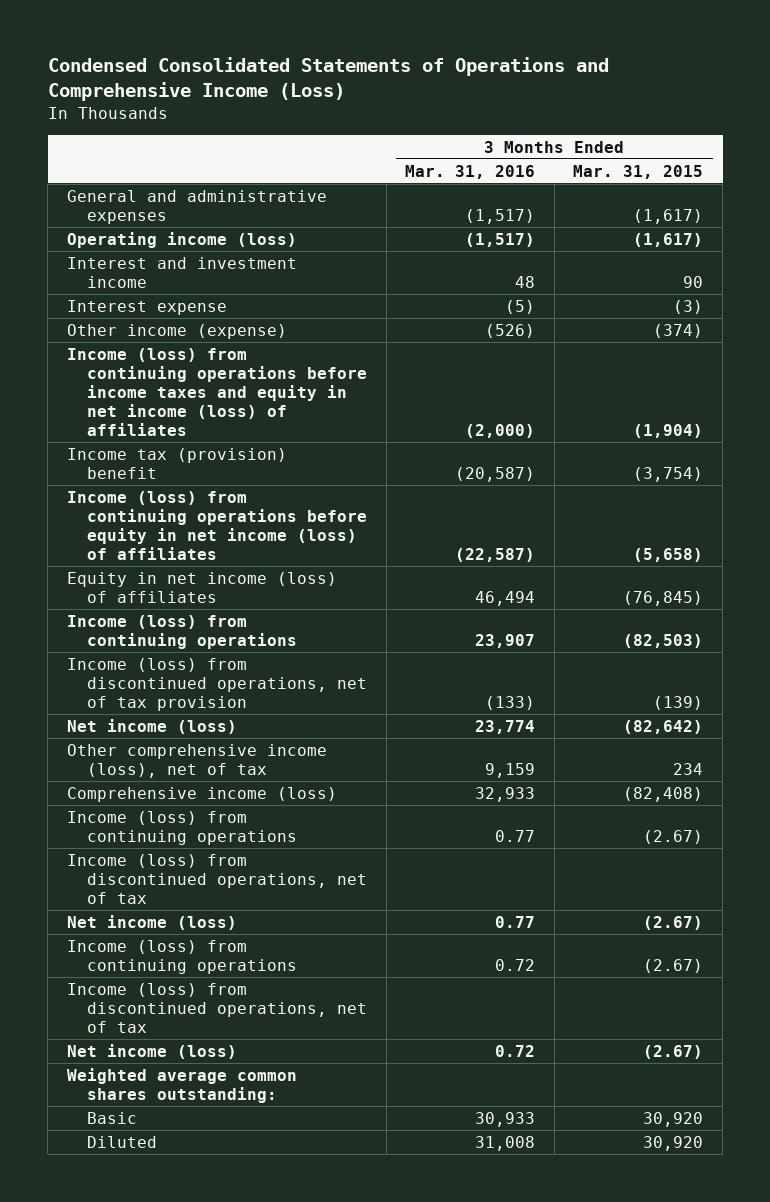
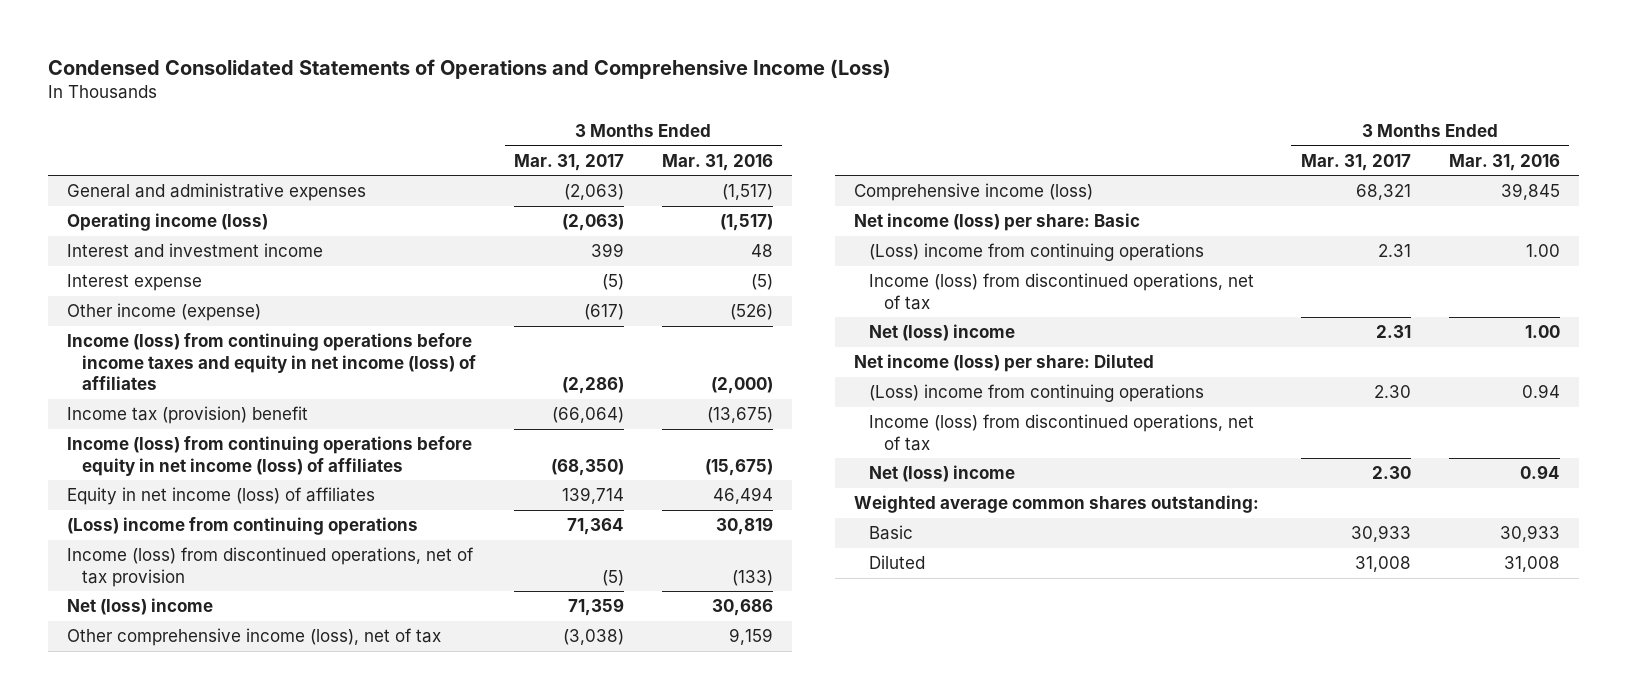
- | 3 Months Ended Mar. 31, 2016 | 3 Months Ended Mar. 31, 2015
+ | 3 Months Ended Mar. 31, 2017 | 3 Months Ended Mar. 31, 2016
- Income tax (provision) benefit | (20,587) | (3,754)
- Income (loss) from continuing operations before equity in net income (loss) of affiliates | (22,587) | (5,658)
+ Income tax (provision) benefit | (66,064) | (13,675)
+ Income (loss) from continuing operations before equity in net income (loss) of affiliates | (68,350) | (15,675)
- Income (loss) from continuing operations | 23,907 | (82,503)
+ (Loss) income from continuing operations | 71,364 | 30,819
- Net income (loss) | 23,774 | (82,642)
+ Net (loss) income | 71,359 | 30,686
- Comprehensive income (loss) | 32,933 | (82,408)
- Income (loss) from continuing operations | 0.77 | (2.67)
+ Comprehensive income (loss) | 68,321 | 39,845
+ Net income (loss) per share: Basic
+ (Loss) income from continuing operations | 2.31 | 1.00
- Net income (loss) | 0.77 | (2.67)
- Income (loss) from continuing operations | 0.72 | (2.67)
+ Net (loss) income | 2.31 | 1.00
+ Net income (loss) per share: Diluted
+ (Loss) income from continuing operations | 2.30 | 0.94
- Net income (loss) | 0.72 | (2.67)
+ Net (loss) income | 2.30 | 0.94

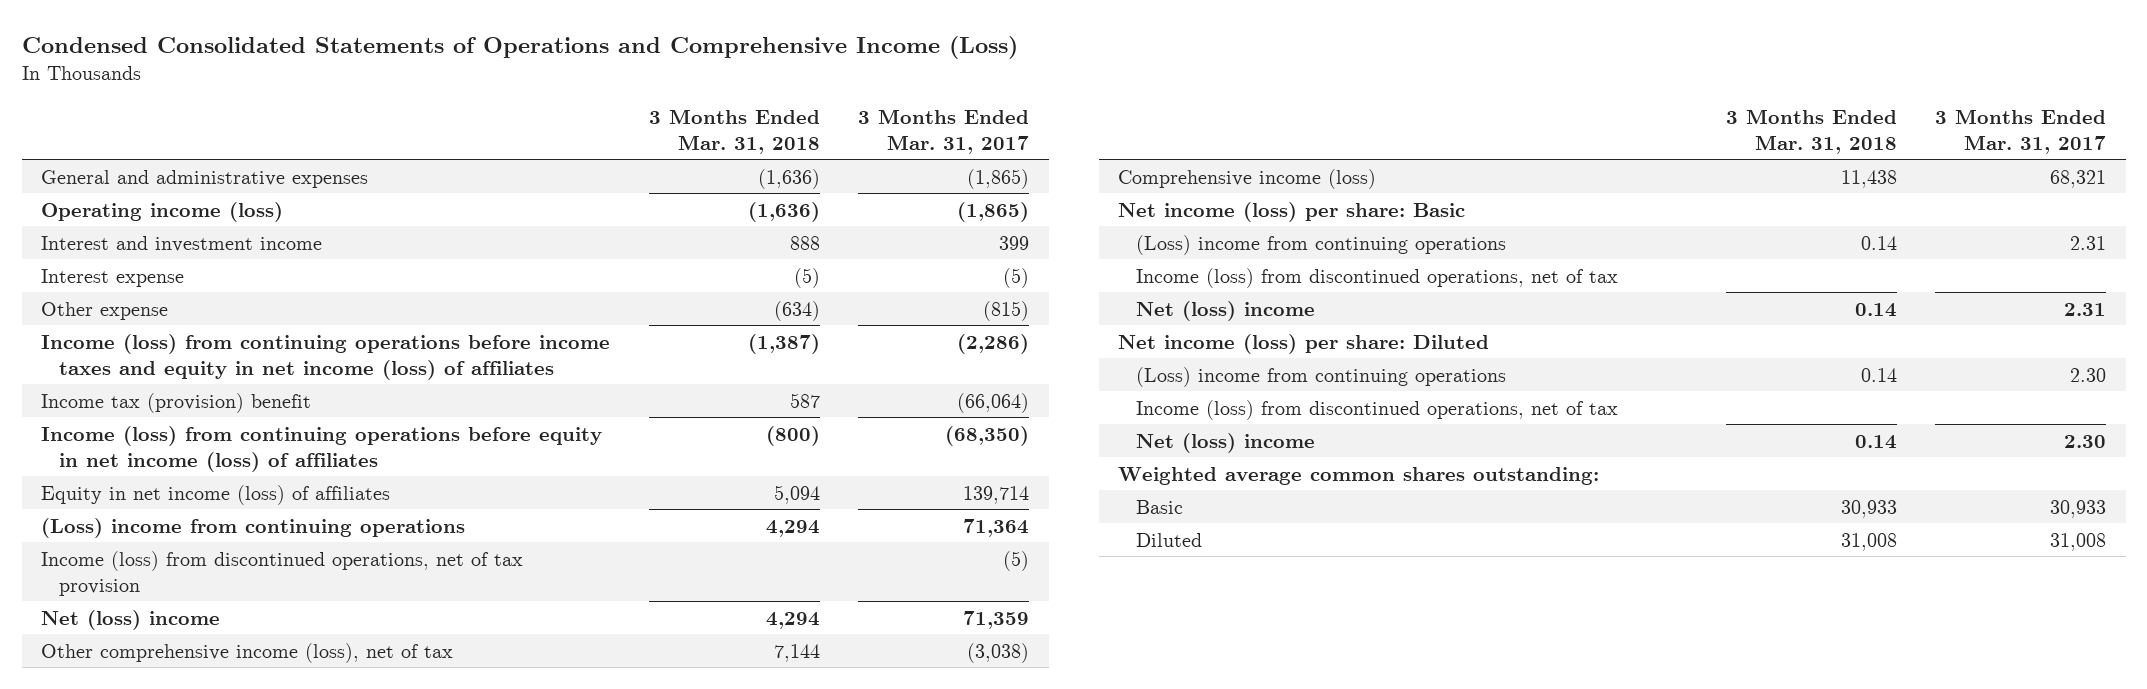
- | 3 Months Ended Mar. 31, 2017 | 3 Months Ended Mar. 31, 2016
+ | 3 Months Ended Mar. 31, 2018 | 3 Months Ended Mar. 31, 2017
- General and administrative expenses | (2,063) | (1,517)
- Operating income (loss) | (2,063) | (1,517)
+ General and administrative expenses | (1,636) | (1,865)
+ Operating income (loss) | (1,636) | (1,865)
- Other income (expense) | (617) | (526)
+ Other expense | (634) | (815)

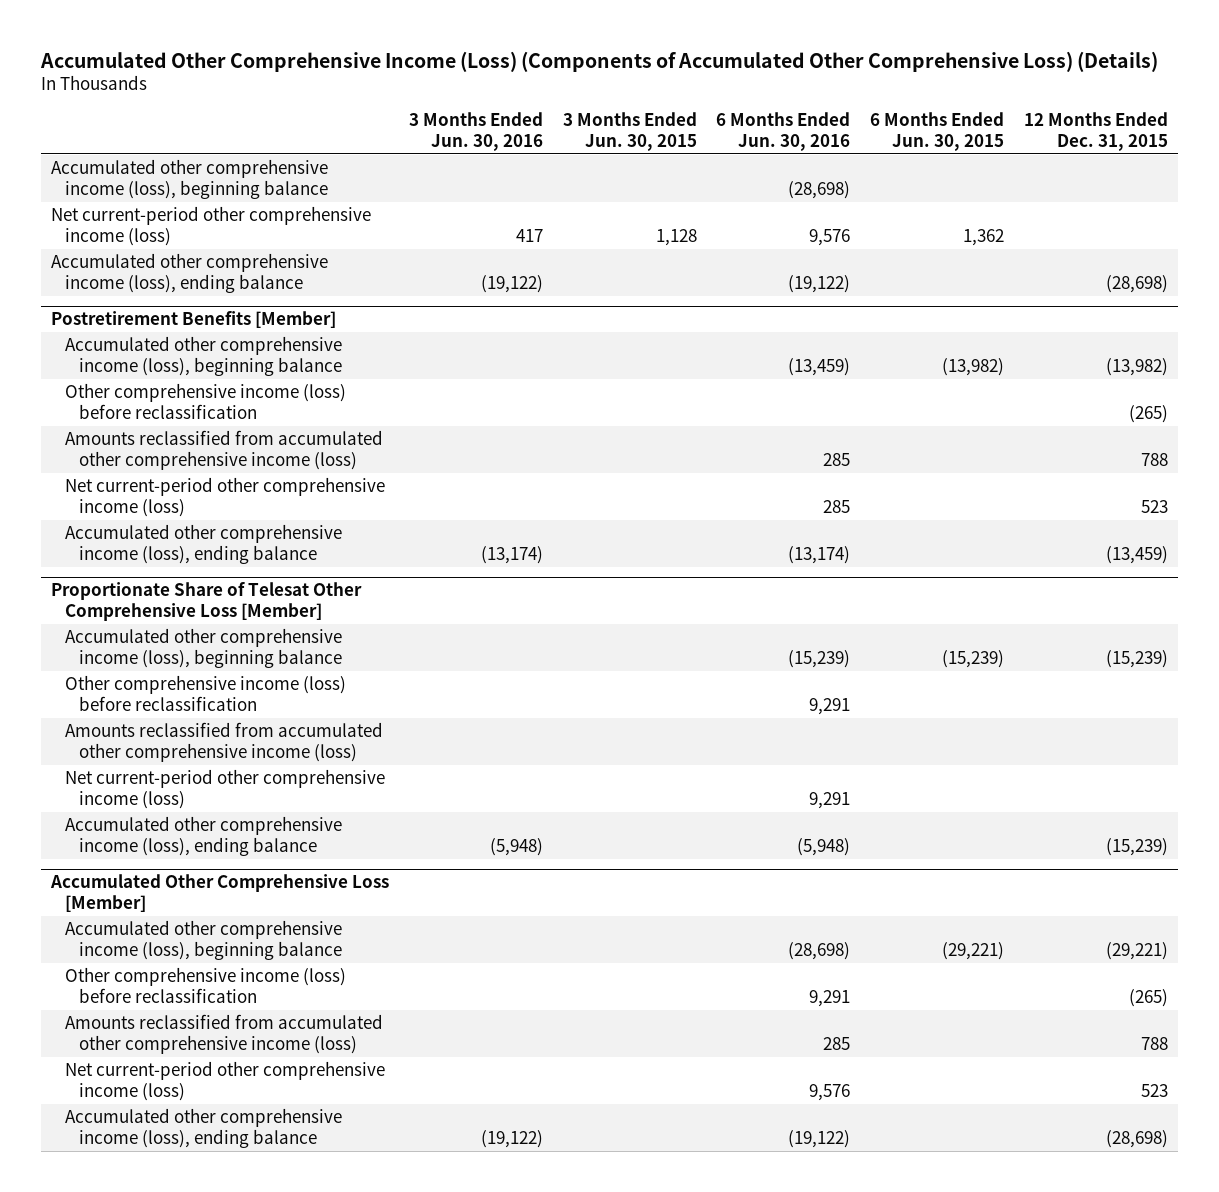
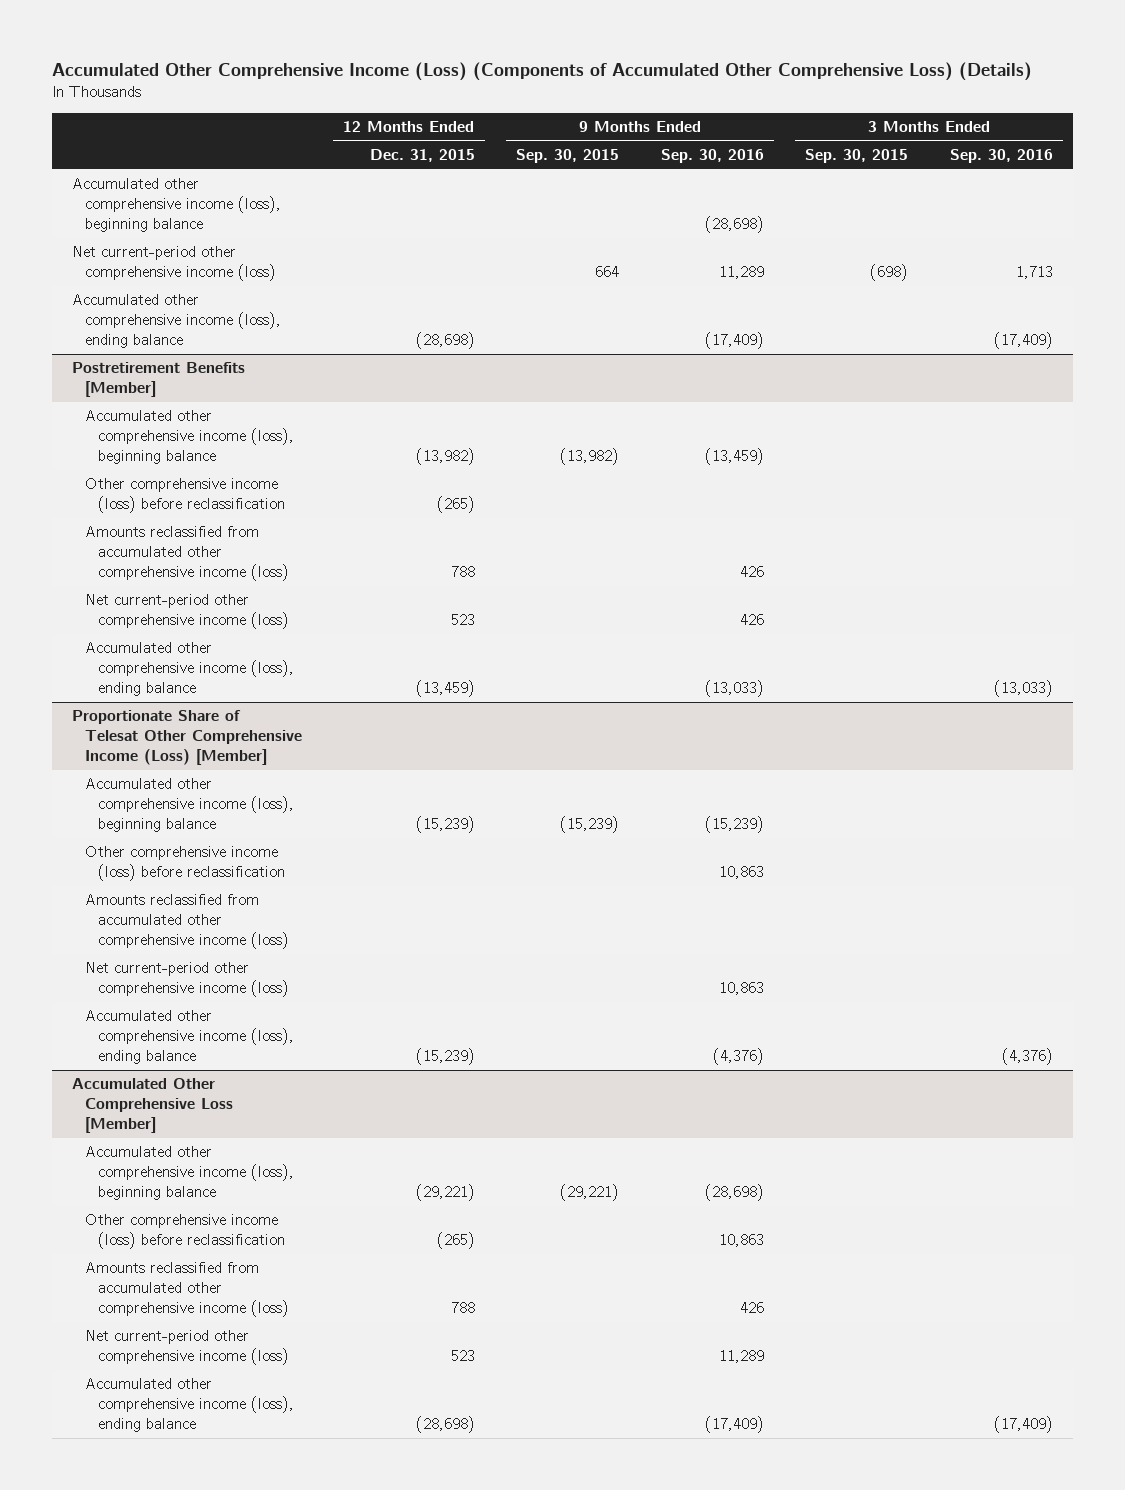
- | 3 Months Ended Jun. 30, 2016 | 3 Months Ended Jun. 30, 2015 | 6 Months Ended Jun. 30, 2016 | 6 Months Ended Jun. 30, 2015 | 12 Months Ended Dec. 31, 2015
+ | 12 Months Ended Dec. 31, 2015 | 9 Months Ended Sep. 30, 2015 | 9 Months Ended Sep. 30, 2016 | 3 Months Ended Sep. 30, 2015 | 3 Months Ended Sep. 30, 2016
- Proportionate Share of Telesat Other Comprehensive Loss [Member]
+ Proportionate Share of Telesat Other Comprehensive Income (Loss) [Member]

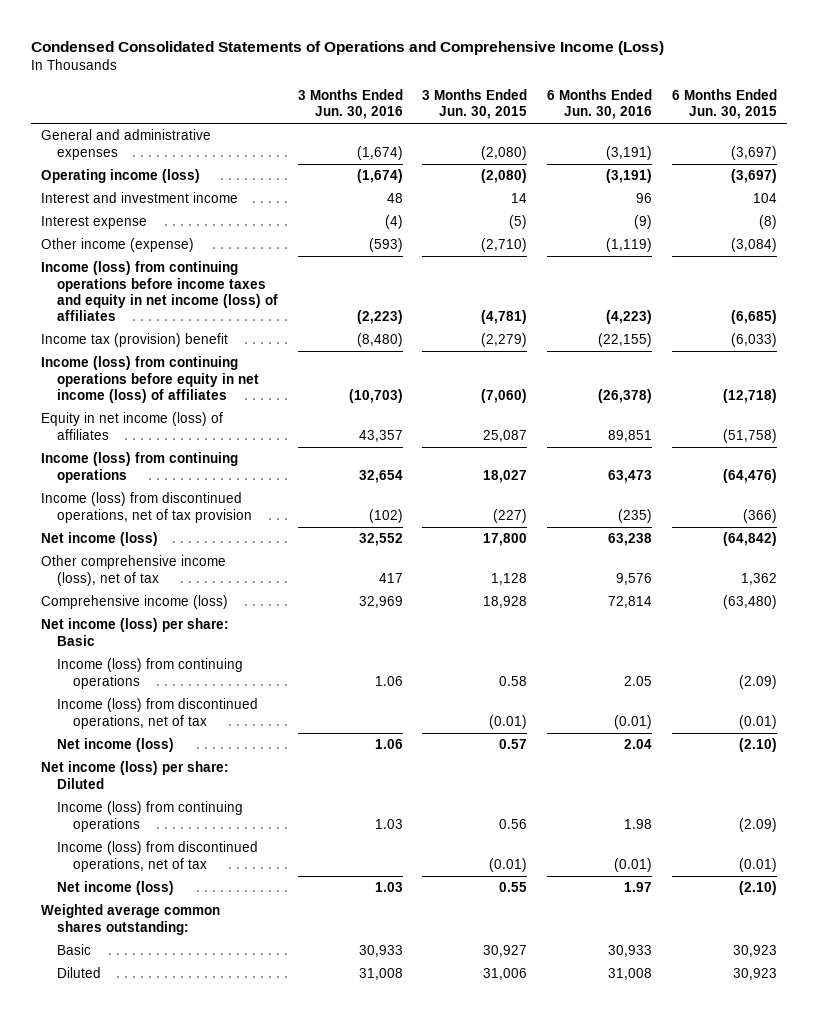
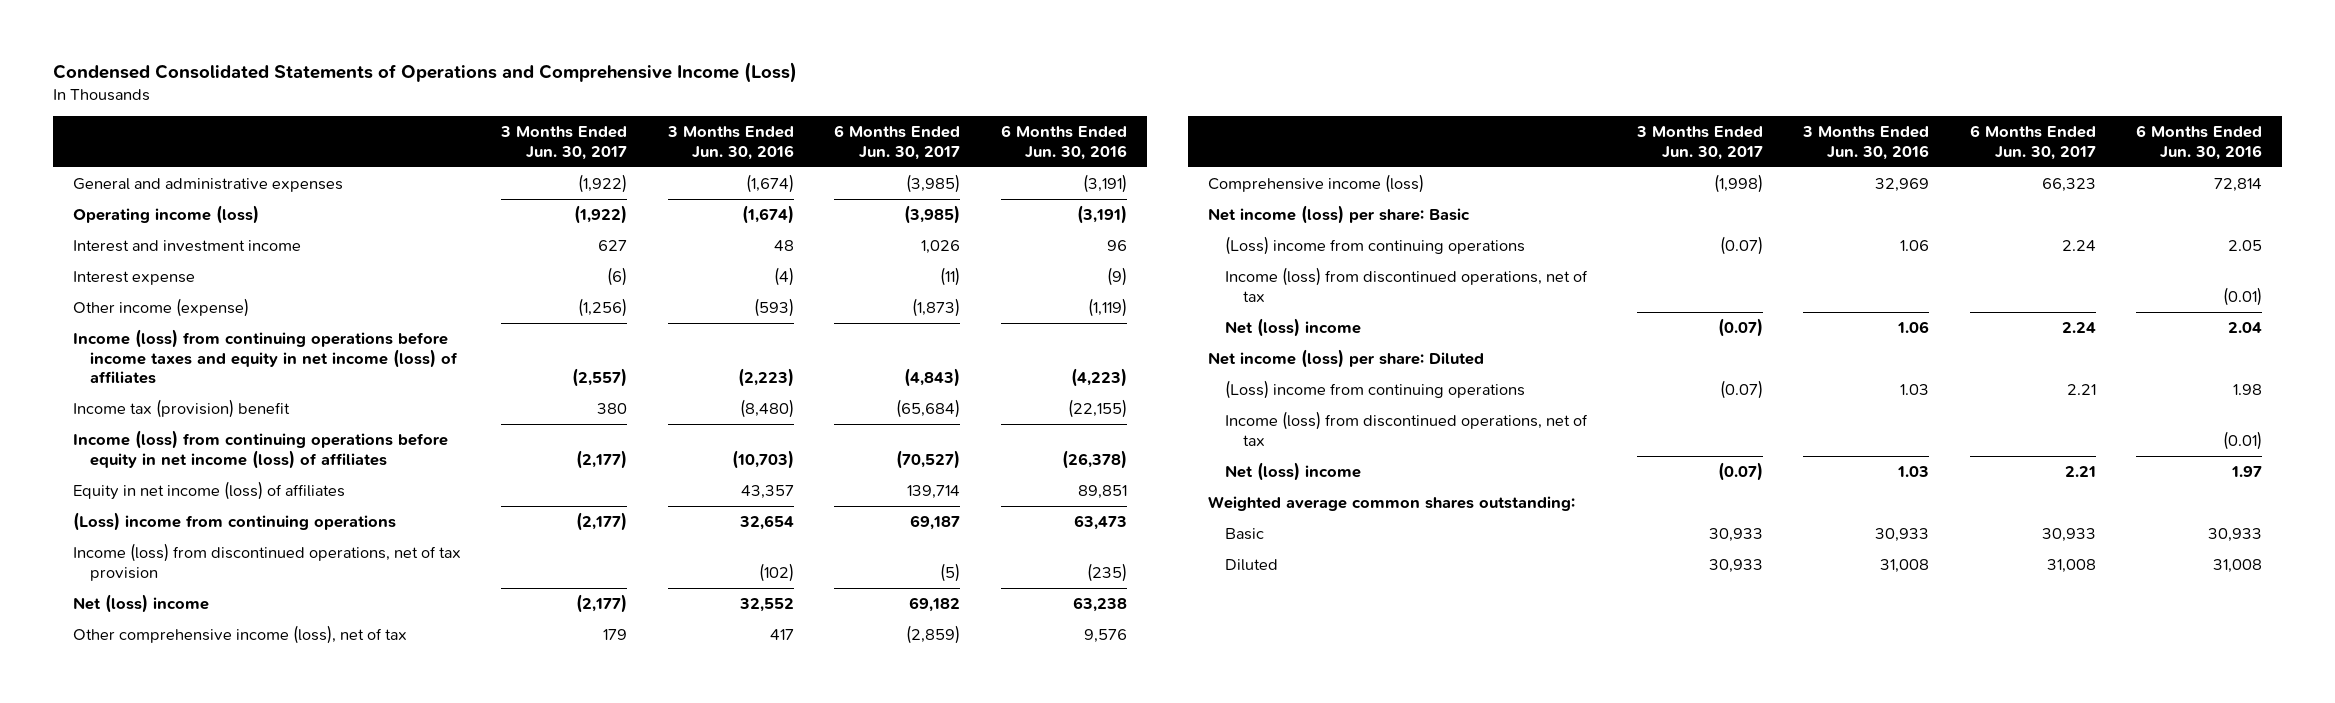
- | 3 Months Ended Jun. 30, 2016 | 3 Months Ended Jun. 30, 2015 | 6 Months Ended Jun. 30, 2016 | 6 Months Ended Jun. 30, 2015
+ | 3 Months Ended Jun. 30, 2017 | 3 Months Ended Jun. 30, 2016 | 6 Months Ended Jun. 30, 2017 | 6 Months Ended Jun. 30, 2016
- Income (loss) from continuing operations | 32,654 | 18,027 | 63,473 | (64,476)
+ (Loss) income from continuing operations | (2,177) | 32,654 | 69,187 | 63,473
- Net income (loss) | 32,552 | 17,800 | 63,238 | (64,842)
+ Net (loss) income | (2,177) | 32,552 | 69,182 | 63,238
- Income (loss) from continuing operations | 1.06 | 0.58 | 2.05 | (2.09)
+ (Loss) income from continuing operations | (0.07) | 1.06 | 2.24 | 2.05
- Net income (loss) | 1.06 | 0.57 | 2.04 | (2.10)
+ Net (loss) income | (0.07) | 1.06 | 2.24 | 2.04
- Income (loss) from continuing operations | 1.03 | 0.56 | 1.98 | (2.09)
+ (Loss) income from continuing operations | (0.07) | 1.03 | 2.21 | 1.98
- Net income (loss) | 1.03 | 0.55 | 1.97 | (2.10)
+ Net (loss) income | (0.07) | 1.03 | 2.21 | 1.97

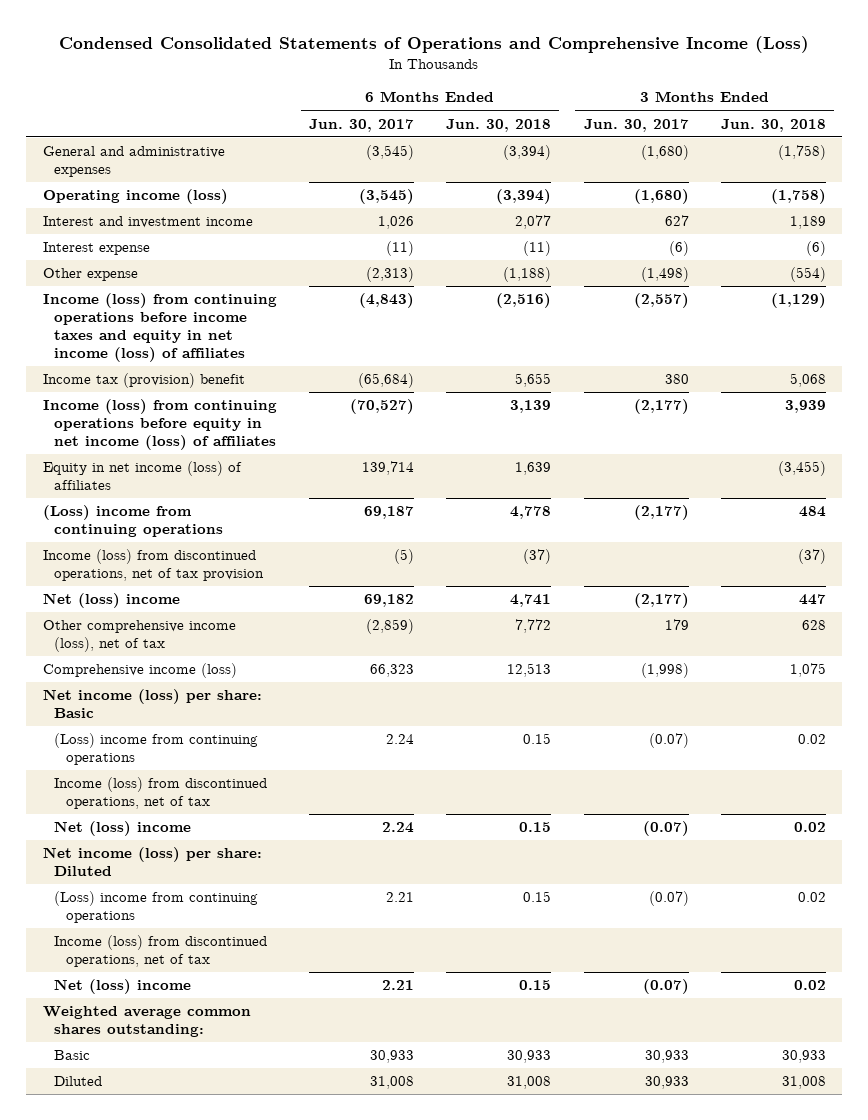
- | 3 Months Ended Jun. 30, 2017 | 3 Months Ended Jun. 30, 2016 | 6 Months Ended Jun. 30, 2017 | 6 Months Ended Jun. 30, 2016
+ | 6 Months Ended Jun. 30, 2017 | 6 Months Ended Jun. 30, 2018 | 3 Months Ended Jun. 30, 2017 | 3 Months Ended Jun. 30, 2018
- General and administrative expenses | (1,922) | (1,674) | (3,985) | (3,191)
- Operating income (loss) | (1,922) | (1,674) | (3,985) | (3,191)
+ General and administrative expenses | (3,545) | (3,394) | (1,680) | (1,758)
+ Operating income (loss) | (3,545) | (3,394) | (1,680) | (1,758)
- Other income (expense) | (1,256) | (593) | (1,873) | (1,119)
+ Other expense | (2,313) | (1,188) | (1,498) | (554)

